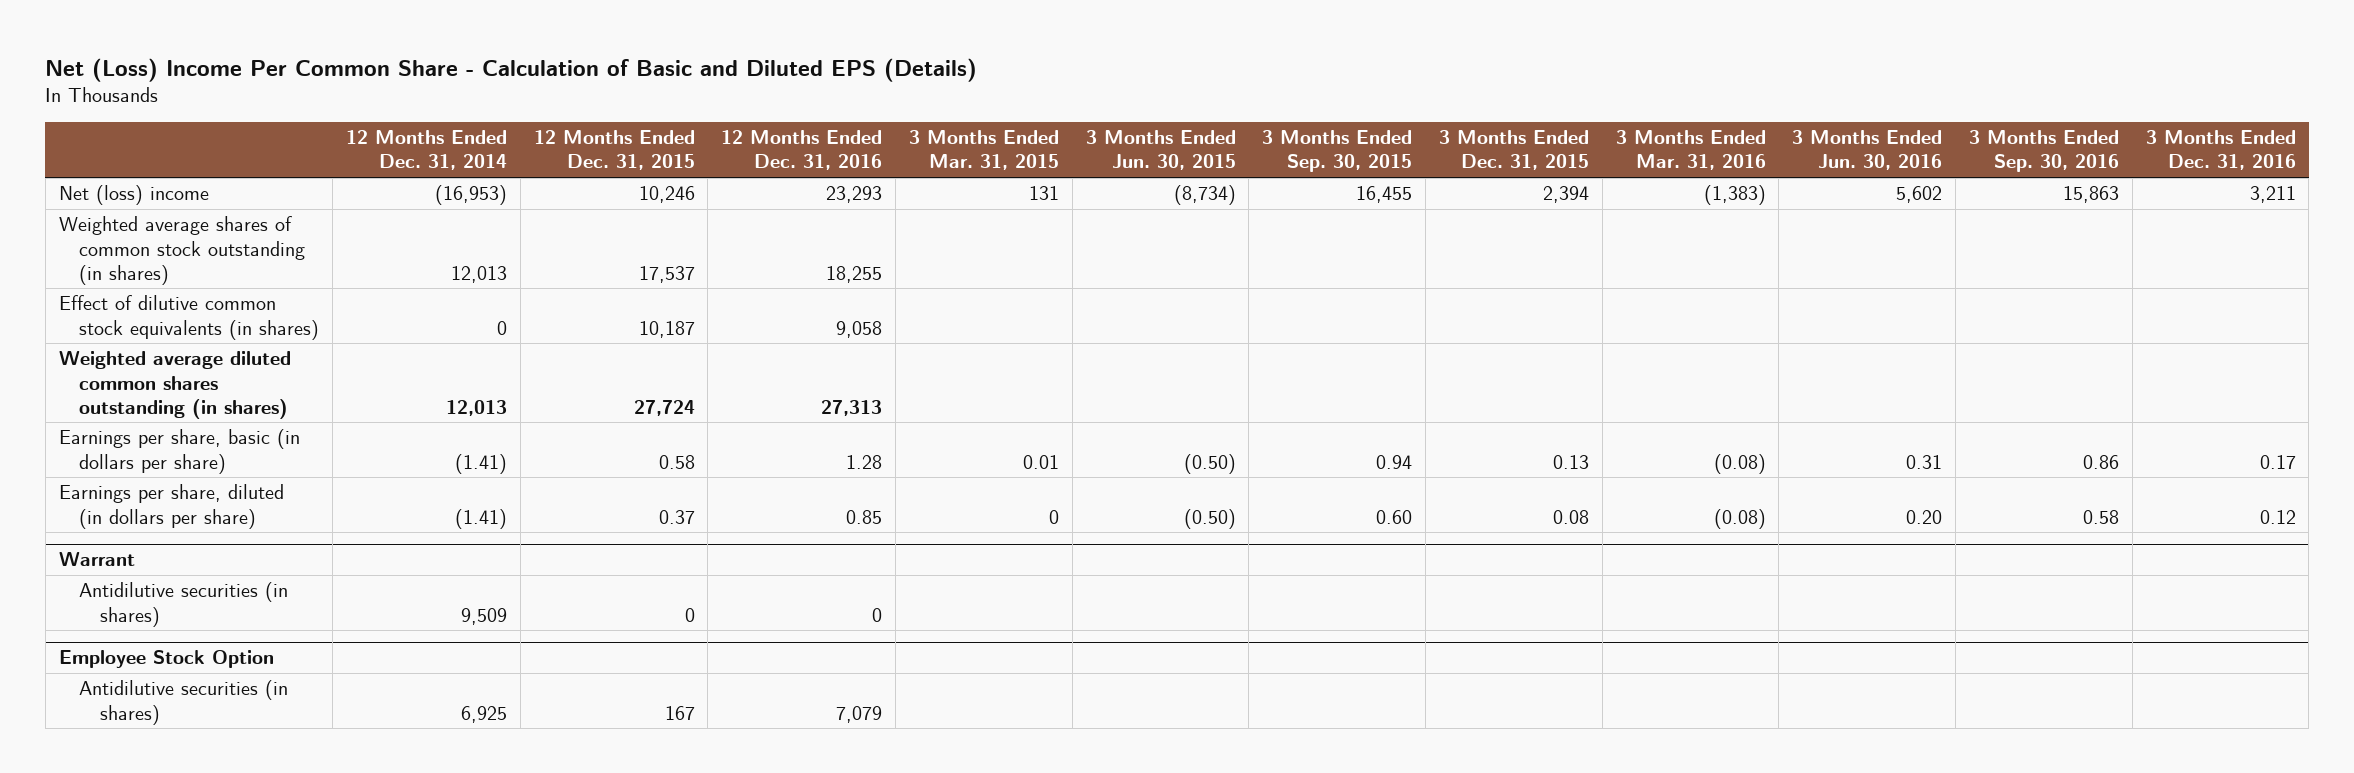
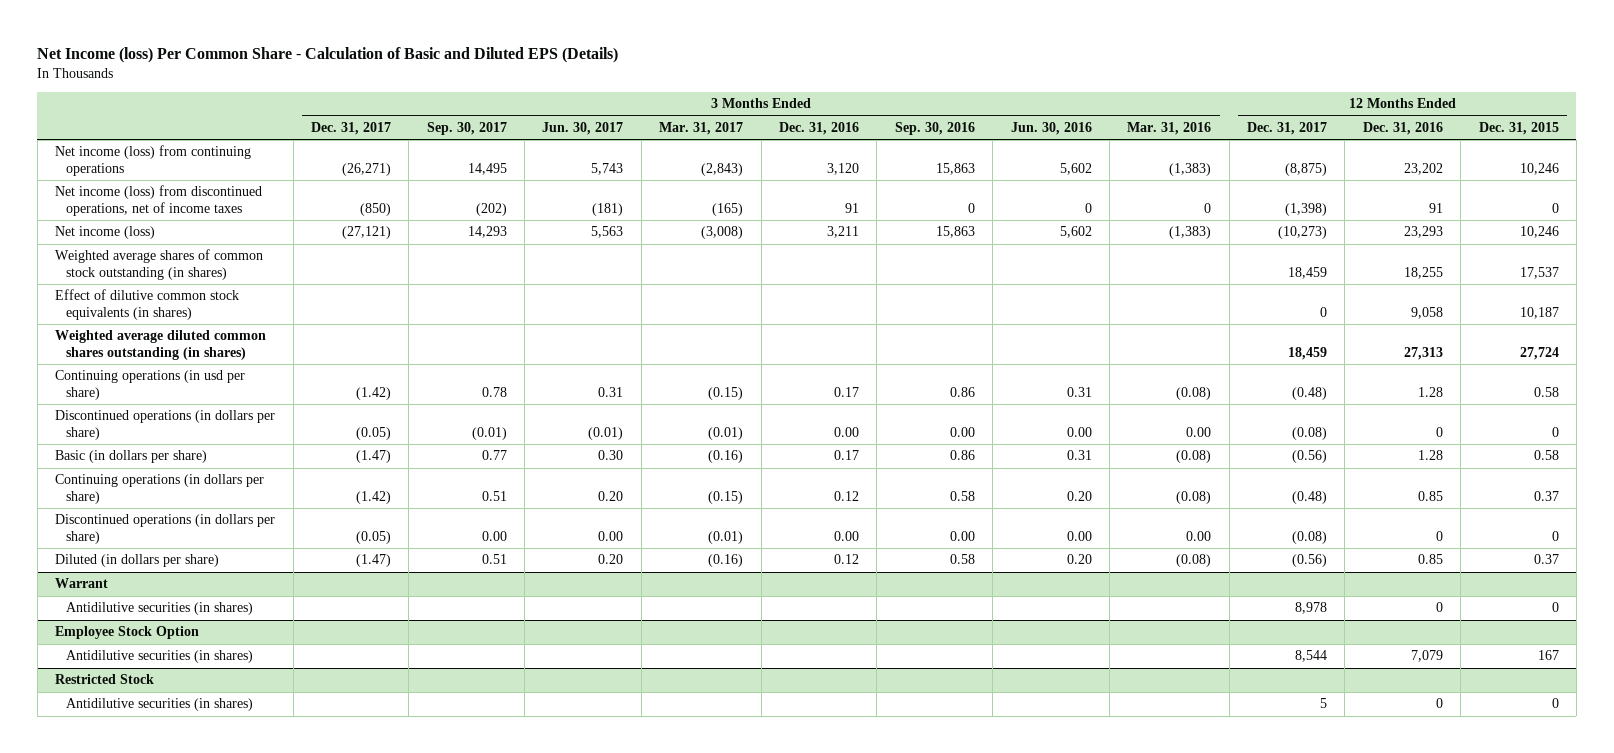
- Net (Loss) Income Per Common Share - Calculation of Basic and Diluted EPS (Details)
+ Net Income (loss) Per Common Share - Calculation of Basic and Diluted EPS (Details)
- | 12 Months Ended Dec. 31, 2014 | 12 Months Ended Dec. 31, 2015 | 12 Months Ended Dec. 31, 2016 | 3 Months Ended Mar. 31, 2015 | 3 Months Ended Jun. 30, 2015 | 3 Months Ended Sep. 30, 2015 | 3 Months Ended Dec. 31, 2015 | 3 Months Ended Mar. 31, 2016 | 3 Months Ended Jun. 30, 2016 | 3 Months Ended Sep. 30, 2016 | 3 Months Ended Dec. 31, 2016
+ | 3 Months Ended Dec. 31, 2017 | 3 Months Ended Sep. 30, 2017 | 3 Months Ended Jun. 30, 2017 | 3 Months Ended Mar. 31, 2017 | 3 Months Ended Dec. 31, 2016 | 3 Months Ended Sep. 30, 2016 | 3 Months Ended Jun. 30, 2016 | 3 Months Ended Mar. 31, 2016 | 12 Months Ended Dec. 31, 2017 | 12 Months Ended Dec. 31, 2016 | 12 Months Ended Dec. 31, 2015
- Net (loss) income | (16,953) | 10,246 | 23,293 | 131 | (8,734) | 16,455 | 2,394 | (1,383) | 5,602 | 15,863 | 3,211
+ Net income (loss) from continuing operations | (26,271) | 14,495 | 5,743 | (2,843) | 3,120 | 15,863 | 5,602 | (1,383) | (8,875) | 23,202 | 10,246
+ Net income (loss) from discontinued operations, net of income taxes | (850) | (202) | (181) | (165) | 91 | 0 | 0 | 0 | (1,398) | 91 | 0
+ Net income (loss) | (27,121) | 14,293 | 5,563 | (3,008) | 3,211 | 15,863 | 5,602 | (1,383) | (10,273) | 23,293 | 10,246
- Earnings per share, basic (in dollars per share) | (1.41) | 0.58 | 1.28 | 0.01 | (0.50) | 0.94 | 0.13 | (0.08) | 0.31 | 0.86 | 0.17
- Earnings per share, diluted (in dollars per share) | (1.41) | 0.37 | 0.85 | 0 | (0.50) | 0.60 | 0.08 | (0.08) | 0.20 | 0.58 | 0.12
+ Continuing operations (in usd per share) | (1.42) | 0.78 | 0.31 | (0.15) | 0.17 | 0.86 | 0.31 | (0.08) | (0.48) | 1.28 | 0.58
+ Discontinued operations (in dollars per share) | (0.05) | (0.01) | (0.01) | (0.01) | 0.00 | 0.00 | 0.00 | 0.00 | (0.08) | 0 | 0
+ Basic (in dollars per share) | (1.47) | 0.77 | 0.30 | (0.16) | 0.17 | 0.86 | 0.31 | (0.08) | (0.56) | 1.28 | 0.58
+ Continuing operations (in dollars per share) | (1.42) | 0.51 | 0.20 | (0.15) | 0.12 | 0.58 | 0.20 | (0.08) | (0.48) | 0.85 | 0.37
+ Discontinued operations (in dollars per share) | (0.05) | 0.00 | 0.00 | (0.01) | 0.00 | 0.00 | 0.00 | 0.00 | (0.08) | 0 | 0
+ Diluted (in dollars per share) | (1.47) | 0.51 | 0.20 | (0.16) | 0.12 | 0.58 | 0.20 | (0.08) | (0.56) | 0.85 | 0.37
+ Restricted Stock
+ Antidilutive securities (in shares) | | | | | | | | | 5 | 0 | 0

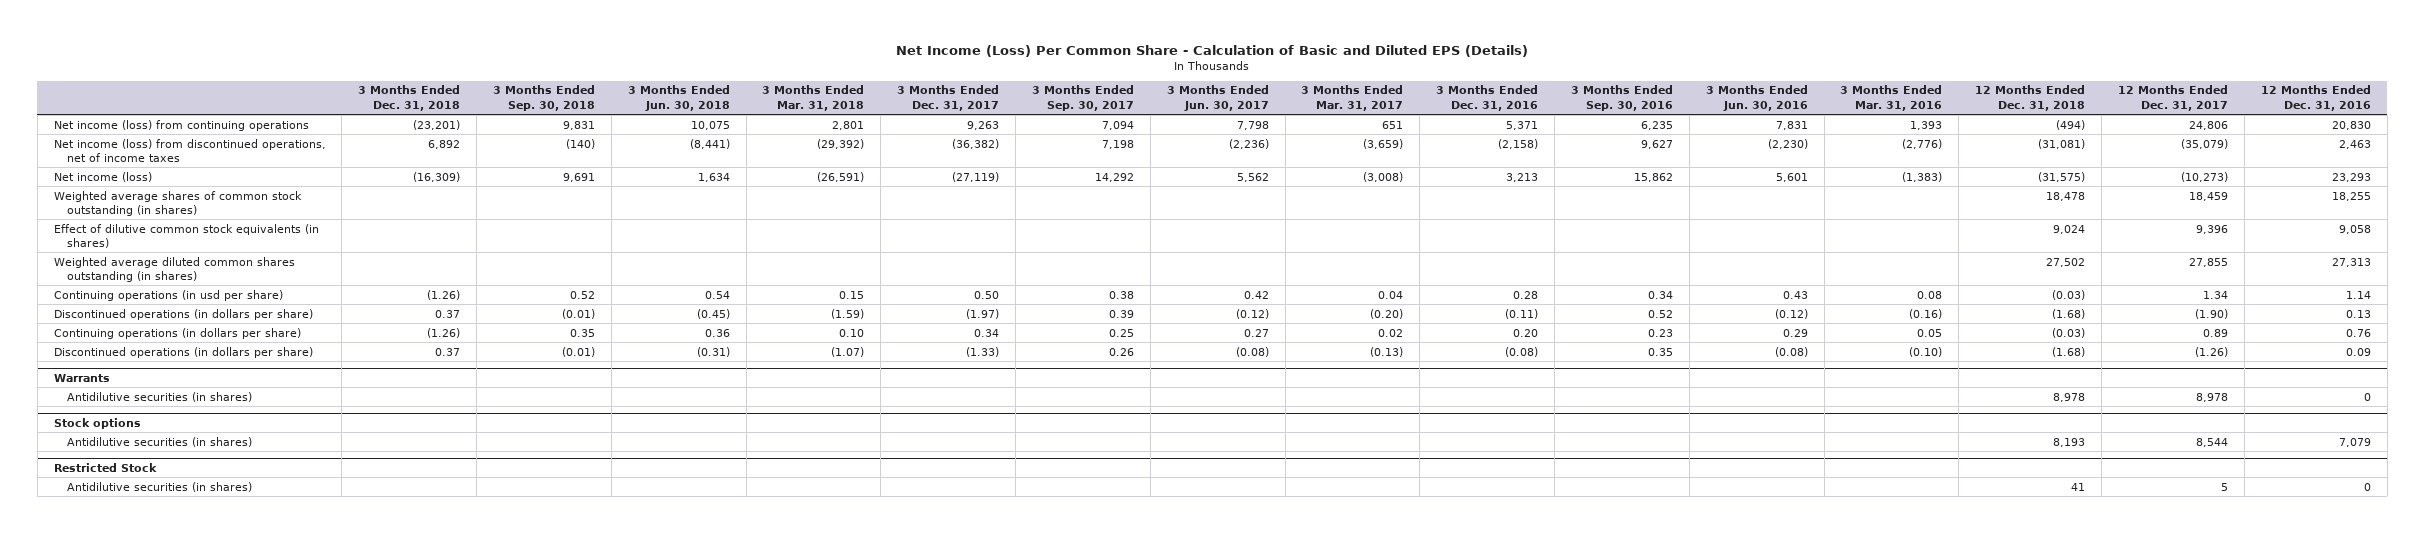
- Net Income (loss) Per Common Share - Calculation of Basic and Diluted EPS (Details)
+ Net Income (Loss) Per Common Share - Calculation of Basic and Diluted EPS (Details)
- | 3 Months Ended Dec. 31, 2017 | 3 Months Ended Sep. 30, 2017 | 3 Months Ended Jun. 30, 2017 | 3 Months Ended Mar. 31, 2017 | 3 Months Ended Dec. 31, 2016 | 3 Months Ended Sep. 30, 2016 | 3 Months Ended Jun. 30, 2016 | 3 Months Ended Mar. 31, 2016 | 12 Months Ended Dec. 31, 2017 | 12 Months Ended Dec. 31, 2016 | 12 Months Ended Dec. 31, 2015
+ | 3 Months Ended Dec. 31, 2018 | 3 Months Ended Sep. 30, 2018 | 3 Months Ended Jun. 30, 2018 | 3 Months Ended Mar. 31, 2018 | 3 Months Ended Dec. 31, 2017 | 3 Months Ended Sep. 30, 2017 | 3 Months Ended Jun. 30, 2017 | 3 Months Ended Mar. 31, 2017 | 3 Months Ended Dec. 31, 2016 | 3 Months Ended Sep. 30, 2016 | 3 Months Ended Jun. 30, 2016 | 3 Months Ended Mar. 31, 2016 | 12 Months Ended Dec. 31, 2018 | 12 Months Ended Dec. 31, 2017 | 12 Months Ended Dec. 31, 2016
- Net income (loss) from continuing operations | (26,271) | 14,495 | 5,743 | (2,843) | 3,120 | 15,863 | 5,602 | (1,383) | (8,875) | 23,202 | 10,246
- Net income (loss) from discontinued operations, net of income taxes | (850) | (202) | (181) | (165) | 91 | 0 | 0 | 0 | (1,398) | 91 | 0
- Net income (loss) | (27,121) | 14,293 | 5,563 | (3,008) | 3,211 | 15,863 | 5,602 | (1,383) | (10,273) | 23,293 | 10,246
+ Net income (loss) from continuing operations | (23,201) | 9,831 | 10,075 | 2,801 | 9,263 | 7,094 | 7,798 | 651 | 5,371 | 6,235 | 7,831 | 1,393 | (494) | 24,806 | 20,830
+ Net income (loss) from discontinued operations, net of income taxes | 6,892 | (140) | (8,441) | (29,392) | (36,382) | 7,198 | (2,236) | (3,659) | (2,158) | 9,627 | (2,230) | (2,776) | (31,081) | (35,079) | 2,463
+ Net income (loss) | (16,309) | 9,691 | 1,634 | (26,591) | (27,119) | 14,292 | 5,562 | (3,008) | 3,213 | 15,862 | 5,601 | (1,383) | (31,575) | (10,273) | 23,293
- Effect of dilutive common stock equivalents (in shares) | | | | | | | | | 0 | 9,058 | 10,187
- Weighted average diluted common shares outstanding (in shares) | | | | | | | | | 18,459 | 27,313 | 27,724
- Continuing operations (in usd per share) | (1.42) | 0.78 | 0.31 | (0.15) | 0.17 | 0.86 | 0.31 | (0.08) | (0.48) | 1.28 | 0.58
- Discontinued operations (in dollars per share) | (0.05) | (0.01) | (0.01) | (0.01) | 0.00 | 0.00 | 0.00 | 0.00 | (0.08) | 0 | 0
- Basic (in dollars per share) | (1.47) | 0.77 | 0.30 | (0.16) | 0.17 | 0.86 | 0.31 | (0.08) | (0.56) | 1.28 | 0.58
- Continuing operations (in dollars per share) | (1.42) | 0.51 | 0.20 | (0.15) | 0.12 | 0.58 | 0.20 | (0.08) | (0.48) | 0.85 | 0.37
- Discontinued operations (in dollars per share) | (0.05) | 0.00 | 0.00 | (0.01) | 0.00 | 0.00 | 0.00 | 0.00 | (0.08) | 0 | 0
- Diluted (in dollars per share) | (1.47) | 0.51 | 0.20 | (0.16) | 0.12 | 0.58 | 0.20 | (0.08) | (0.56) | 0.85 | 0.37
- Warrant
+ Effect of dilutive common stock equivalents (in shares) | | | | | | | | | | | | | 9,024 | 9,396 | 9,058
+ Weighted average diluted common shares outstanding (in shares) | | | | | | | | | | | | | 27,502 | 27,855 | 27,313
+ Continuing operations (in usd per share) | (1.26) | 0.52 | 0.54 | 0.15 | 0.50 | 0.38 | 0.42 | 0.04 | 0.28 | 0.34 | 0.43 | 0.08 | (0.03) | 1.34 | 1.14
+ Discontinued operations (in dollars per share) | 0.37 | (0.01) | (0.45) | (1.59) | (1.97) | 0.39 | (0.12) | (0.20) | (0.11) | 0.52 | (0.12) | (0.16) | (1.68) | (1.90) | 0.13
+ Continuing operations (in dollars per share) | (1.26) | 0.35 | 0.36 | 0.10 | 0.34 | 0.25 | 0.27 | 0.02 | 0.20 | 0.23 | 0.29 | 0.05 | (0.03) | 0.89 | 0.76
+ Discontinued operations (in dollars per share) | 0.37 | (0.01) | (0.31) | (1.07) | (1.33) | 0.26 | (0.08) | (0.13) | (0.08) | 0.35 | (0.08) | (0.10) | (1.68) | (1.26) | 0.09
+ Warrants
- Employee Stock Option
+ Stock options

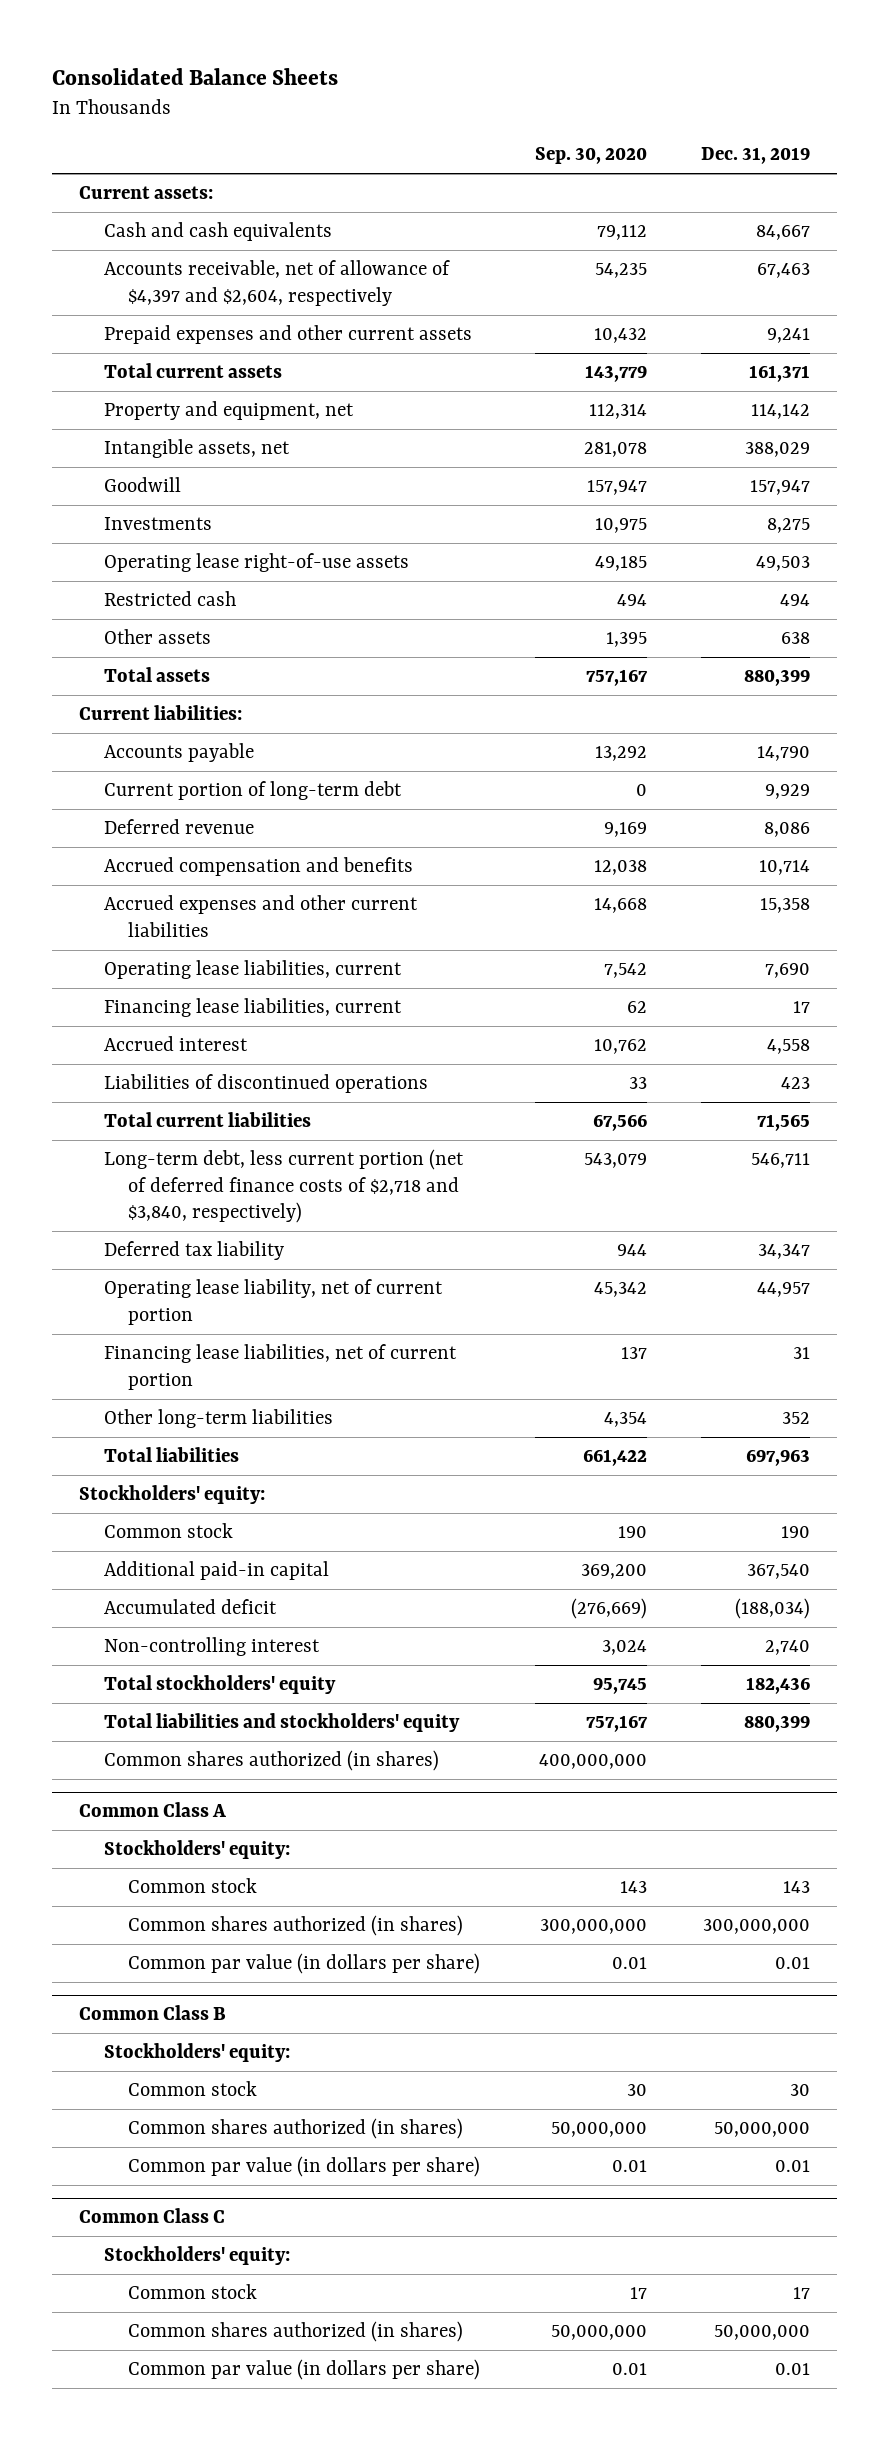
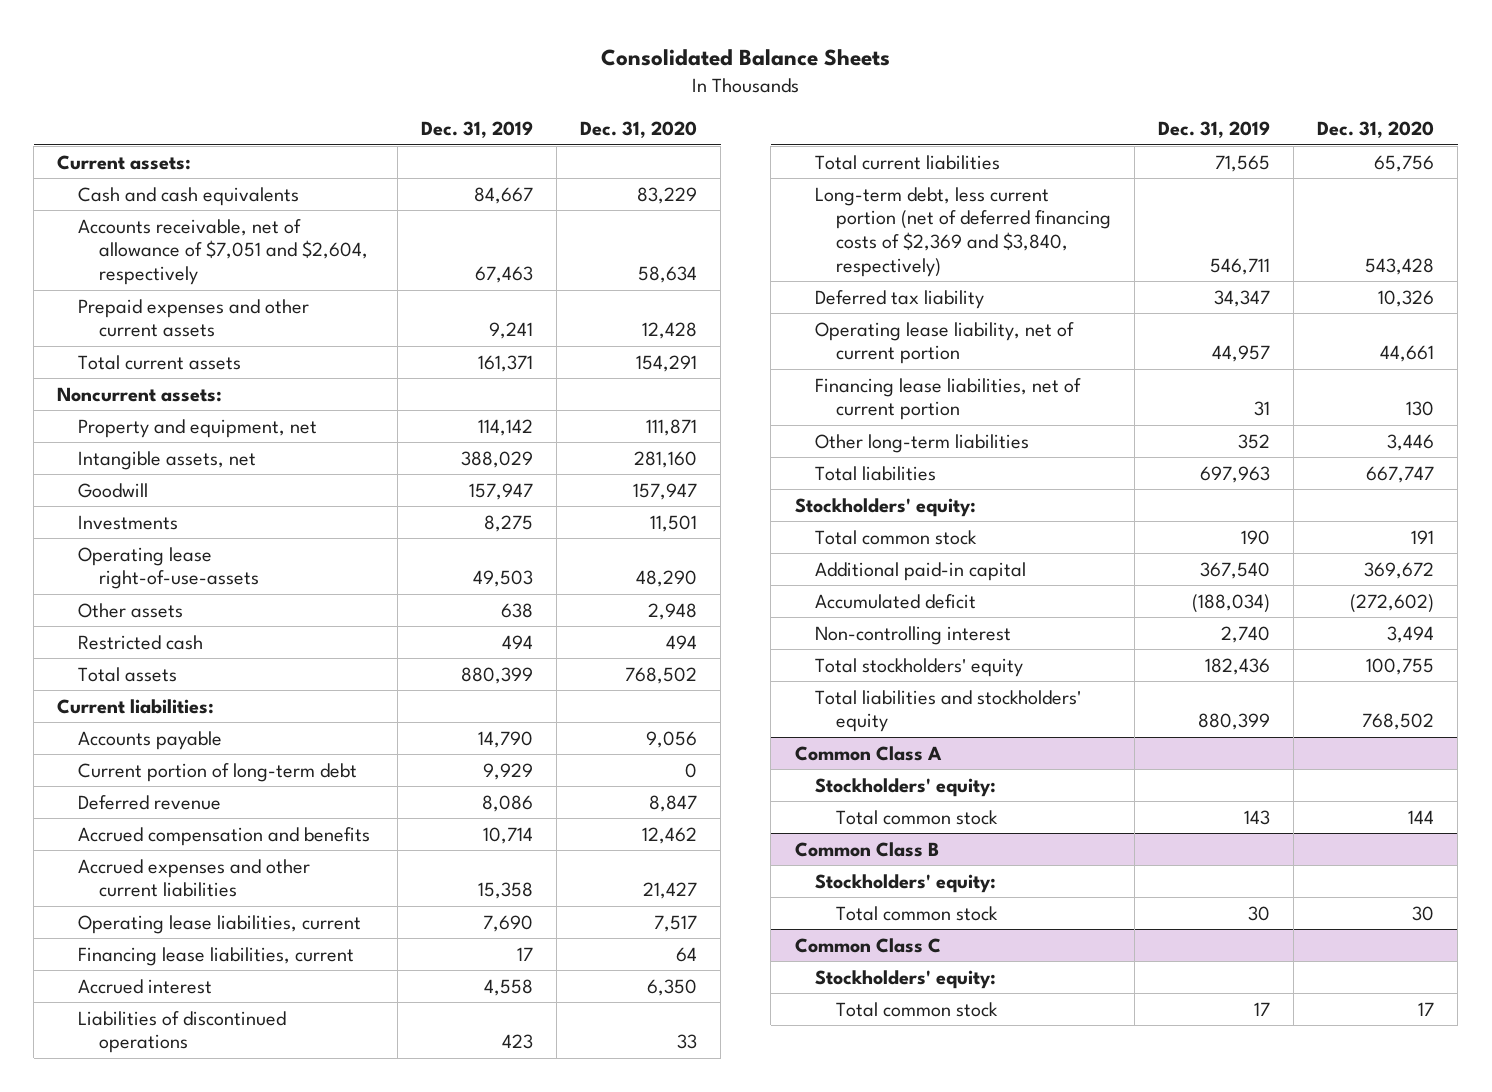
- | Sep. 30, 2020 | Dec. 31, 2019
+ | Dec. 31, 2019 | Dec. 31, 2020
- Accounts receivable, net of allowance of $4,397 and $2,604, respectively | 54,235 | 67,463
+ Accounts receivable, net of allowance of $7,051 and $2,604, respectively | 67,463 | 58,634
+ Noncurrent assets:
- Operating lease right-of-use assets | 49,185 | 49,503
+ Operating lease right-of-use-assets | 49,503 | 48,290
moved down: Restricted cash | 494 | 494
- Long-term debt, less current portion (net of deferred finance costs of $2,718 and $3,840, respectively) | 543,079 | 546,711
+ Long-term debt, less current portion (net of deferred financing costs of $2,369 and $3,840, respectively) | 546,711 | 543,428
- Common stock | 190 | 190
+ Total common stock | 190 | 191
- Common shares authorized (in shares) | 400,000,000 |
@ Common Class A
- Common stock | 143 | 143
- Common shares authorized (in shares) | 300,000,000 | 300,000,000
- Common par value (in dollars per share) | 0.01 | 0.01
+ Total common stock | 143 | 144
@ Common Class B
- Common stock | 30 | 30
- Common shares authorized (in shares) | 50,000,000 | 50,000,000
- Common par value (in dollars per share) | 0.01 | 0.01
+ Total common stock | 30 | 30
@ Common Class C
- Common stock | 17 | 17
- Common shares authorized (in shares) | 50,000,000 | 50,000,000
- Common par value (in dollars per share) | 0.01 | 0.01
+ Total common stock | 17 | 17

